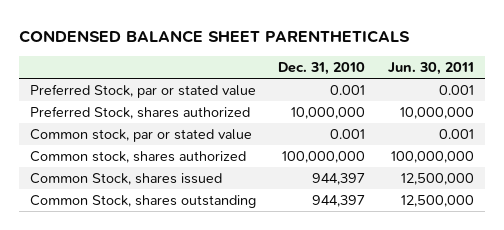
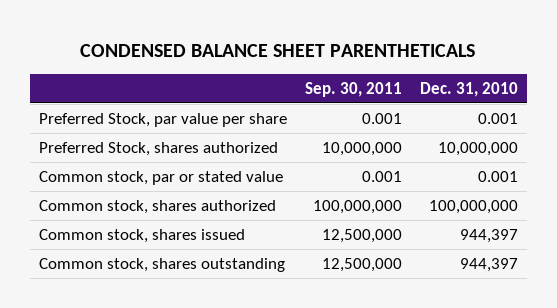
- | Dec. 31, 2010 | Jun. 30, 2011
+ | Sep. 30, 2011 | Dec. 31, 2010
- Preferred Stock, par or stated value | 0.001 | 0.001
+ Preferred Stock, par value per share | 0.001 | 0.001
- Common Stock, shares issued | 944,397 | 12,500,000
- Common Stock, shares outstanding | 944,397 | 12,500,000
+ Common stock, shares issued | 12,500,000 | 944,397
+ Common stock, shares outstanding | 12,500,000 | 944,397

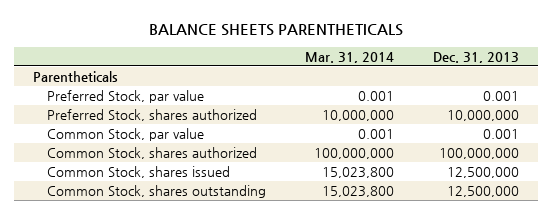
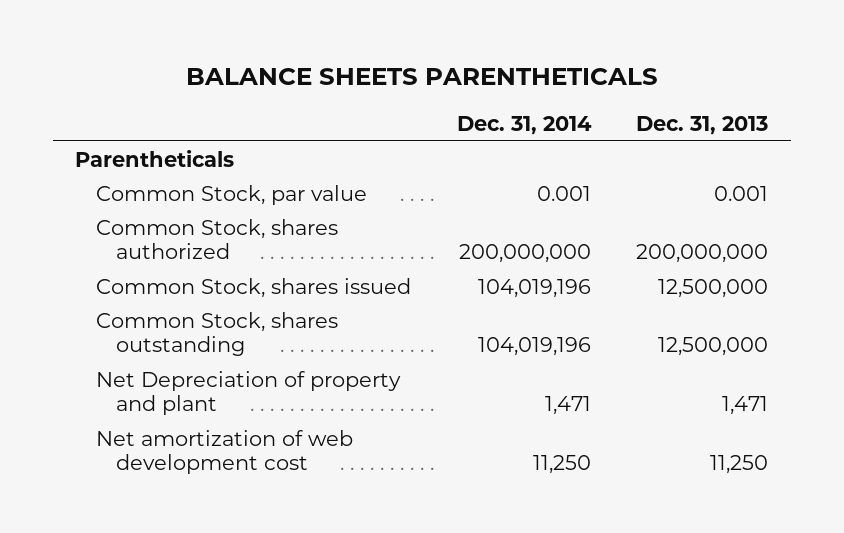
- | Mar. 31, 2014 | Dec. 31, 2013
+ | Dec. 31, 2014 | Dec. 31, 2013
- Preferred Stock, par value | 0.001 | 0.001
- Preferred Stock, shares authorized | 10,000,000 | 10,000,000
- Common Stock, shares authorized | 100,000,000 | 100,000,000
+ Common Stock, shares authorized | 200,000,000 | 200,000,000
+ Net Depreciation of property and plant | 1,471 | 1,471
+ Net amortization of web development cost | 11,250 | 11,250

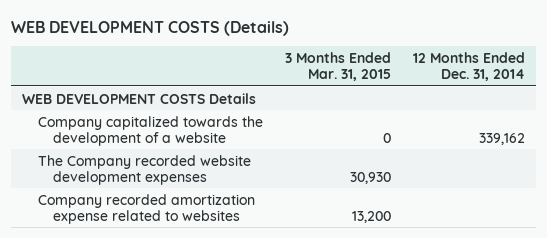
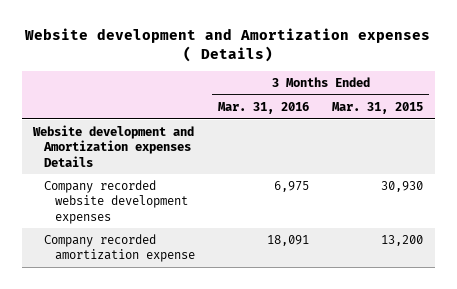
- WEB DEVELOPMENT COSTS (Details)
+ Website development and Amortization expenses ( Details)
- | 3 Months Ended Mar. 31, 2015 | 12 Months Ended Dec. 31, 2014
+ | 3 Months Ended Mar. 31, 2016 | 3 Months Ended Mar. 31, 2015
- WEB DEVELOPMENT COSTS Details
- Company capitalized towards the development of a website | 0 | 339,162
- The Company recorded website development expenses | 30,930 |
- Company recorded amortization expense related to websites | 13,200 |
+ Website development and Amortization expenses Details
+ Company recorded website development expenses | 6,975 | 30,930
+ Company recorded amortization expense | 18,091 | 13,200

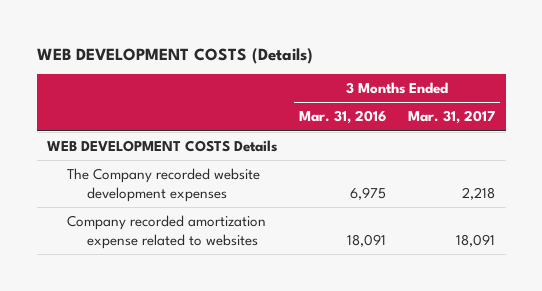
- Website development and Amortization expenses ( Details)
+ WEB DEVELOPMENT COSTS (Details)
- | 3 Months Ended Mar. 31, 2016 | 3 Months Ended Mar. 31, 2015
+ | 3 Months Ended Mar. 31, 2016 | 3 Months Ended Mar. 31, 2017
- Website development and Amortization expenses Details
- Company recorded website development expenses | 6,975 | 30,930
- Company recorded amortization expense | 18,091 | 13,200
+ WEB DEVELOPMENT COSTS Details
+ The Company recorded website development expenses | 6,975 | 2,218
+ Company recorded amortization expense related to websites | 18,091 | 18,091

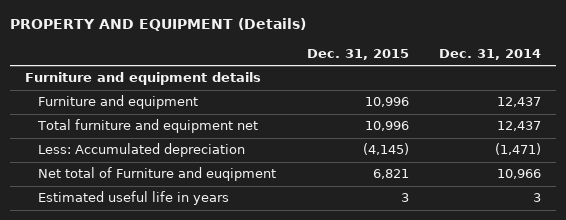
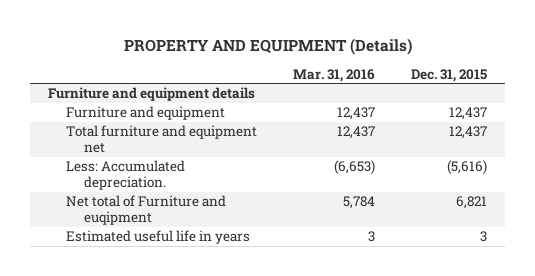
- | Dec. 31, 2015 | Dec. 31, 2014
+ | Mar. 31, 2016 | Dec. 31, 2015
- Furniture and equipment | 10,996 | 12,437
- Total furniture and equipment net | 10,996 | 12,437
- Less: Accumulated depreciation | (4,145) | (1,471)
+ Furniture and equipment | 12,437 | 12,437
+ Total furniture and equipment net | 12,437 | 12,437
+ Less: Accumulated depreciation. | (6,653) | (5,616)

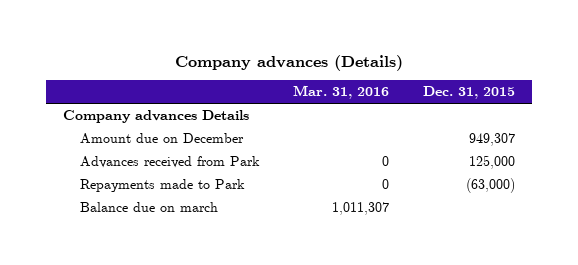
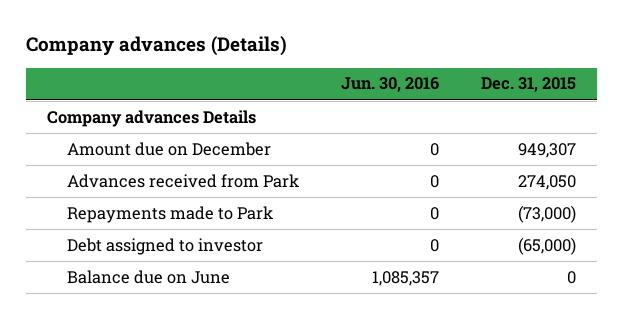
- | Mar. 31, 2016 | Dec. 31, 2015
+ | Jun. 30, 2016 | Dec. 31, 2015
- Advances received from Park | 0 | 125,000
- Repayments made to Park | 0 | (63,000)
- Balance due on march | 1,011,307 |
+ Advances received from Park | 0 | 274,050
+ Repayments made to Park | 0 | (73,000)
+ Debt assigned to investor | 0 | (65,000)
+ Balance due on June | 1,085,357 | 0

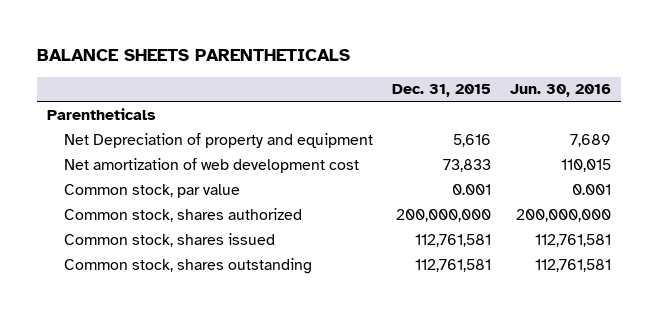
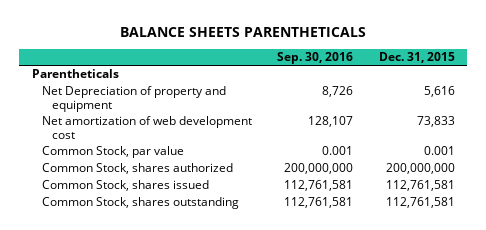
- | Dec. 31, 2015 | Jun. 30, 2016
+ | Sep. 30, 2016 | Dec. 31, 2015
- Common stock, par value | 0.001 | 0.001
- Common stock, shares authorized | 200,000,000 | 200,000,000
- Common stock, shares issued | 112,761,581 | 112,761,581
- Common stock, shares outstanding | 112,761,581 | 112,761,581
+ Common Stock, par value | 0.001 | 0.001
+ Common Stock, shares authorized | 200,000,000 | 200,000,000
+ Common Stock, shares issued | 112,761,581 | 112,761,581
+ Common Stock, shares outstanding | 112,761,581 | 112,761,581

